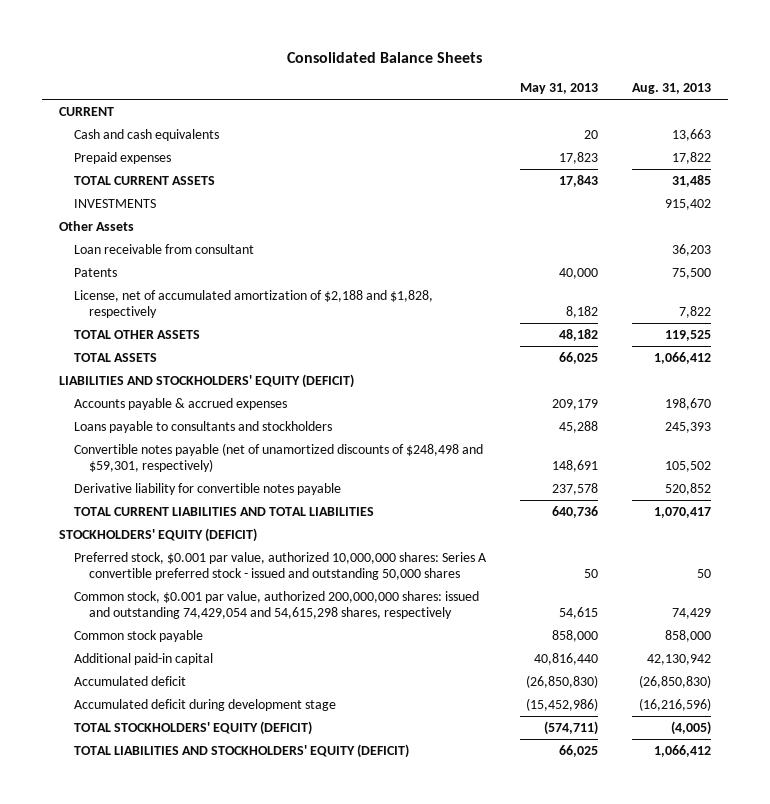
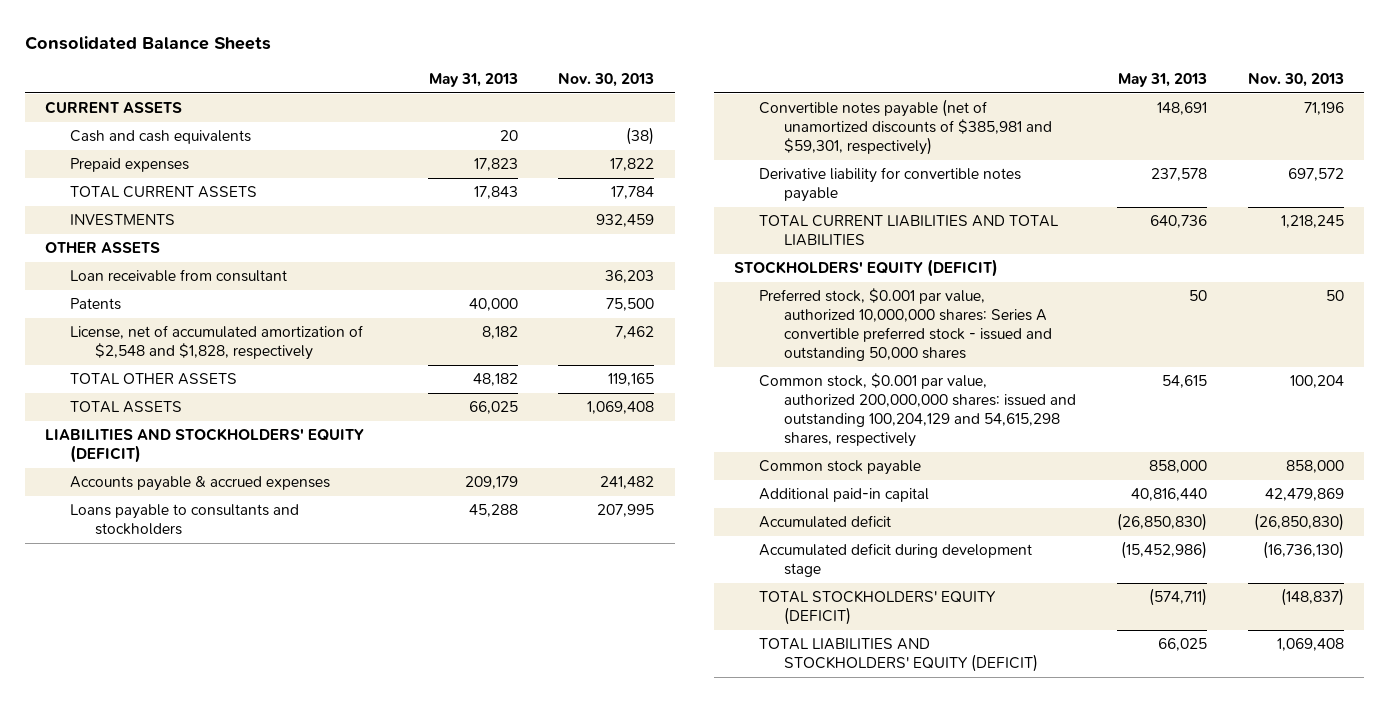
- | May 31, 2013 | Aug. 31, 2013
+ | May 31, 2013 | Nov. 30, 2013
- CURRENT
+ CURRENT ASSETS
- Other Assets
+ OTHER ASSETS
- License, net of accumulated amortization of $2,188 and $1,828, respectively | 8,182 | 7,822
+ License, net of accumulated amortization of $2,548 and $1,828, respectively | 8,182 | 7,462
- Convertible notes payable (net of unamortized discounts of $248,498 and $59,301, respectively) | 148,691 | 105,502
+ Convertible notes payable (net of unamortized discounts of $385,981 and $59,301, respectively) | 148,691 | 71,196
- Common stock, $0.001 par value, authorized 200,000,000 shares: issued and outstanding 74,429,054 and 54,615,298 shares, respectively | 54,615 | 74,429
+ Common stock, $0.001 par value, authorized 200,000,000 shares: issued and outstanding 100,204,129 and 54,615,298 shares, respectively | 54,615 | 100,204

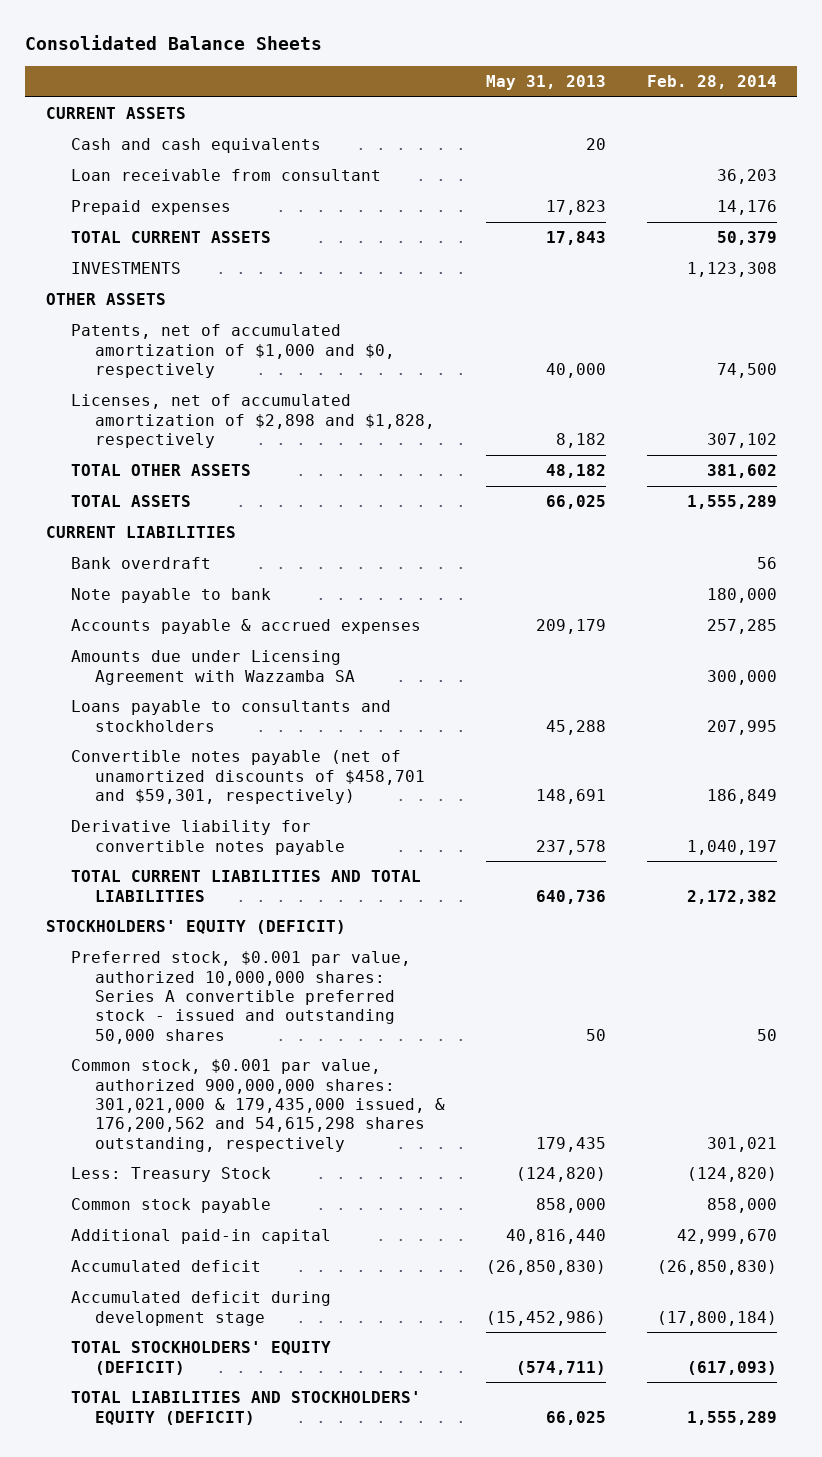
- | May 31, 2013 | Nov. 30, 2013
+ | May 31, 2013 | Feb. 28, 2014
moved up: Loan receivable from consultant | | 36,203
- Patents | 40,000 | 75,500
- License, net of accumulated amortization of $2,548 and $1,828, respectively | 8,182 | 7,462
+ Patents, net of accumulated amortization of $1,000 and $0, respectively | 40,000 | 74,500
+ Licenses, net of accumulated amortization of $2,898 and $1,828, respectively | 8,182 | 307,102
- LIABILITIES AND STOCKHOLDERS' EQUITY (DEFICIT)
+ CURRENT LIABILITIES
+ Bank overdraft | | 56
+ Note payable to bank | | 180,000
+ Amounts due under Licensing Agreement with Wazzamba SA | | 300,000
- Convertible notes payable (net of unamortized discounts of $385,981 and $59,301, respectively) | 148,691 | 71,196
+ Convertible notes payable (net of unamortized discounts of $458,701 and $59,301, respectively) | 148,691 | 186,849
- Common stock, $0.001 par value, authorized 200,000,000 shares: issued and outstanding 100,204,129 and 54,615,298 shares, respectively | 54,615 | 100,204
+ Common stock, $0.001 par value, authorized 900,000,000 shares: 301,021,000 & 179,435,000 issued, & 176,200,562 and 54,615,298 shares outstanding, respectively | 179,435 | 301,021
+ Less: Treasury Stock | (124,820) | (124,820)

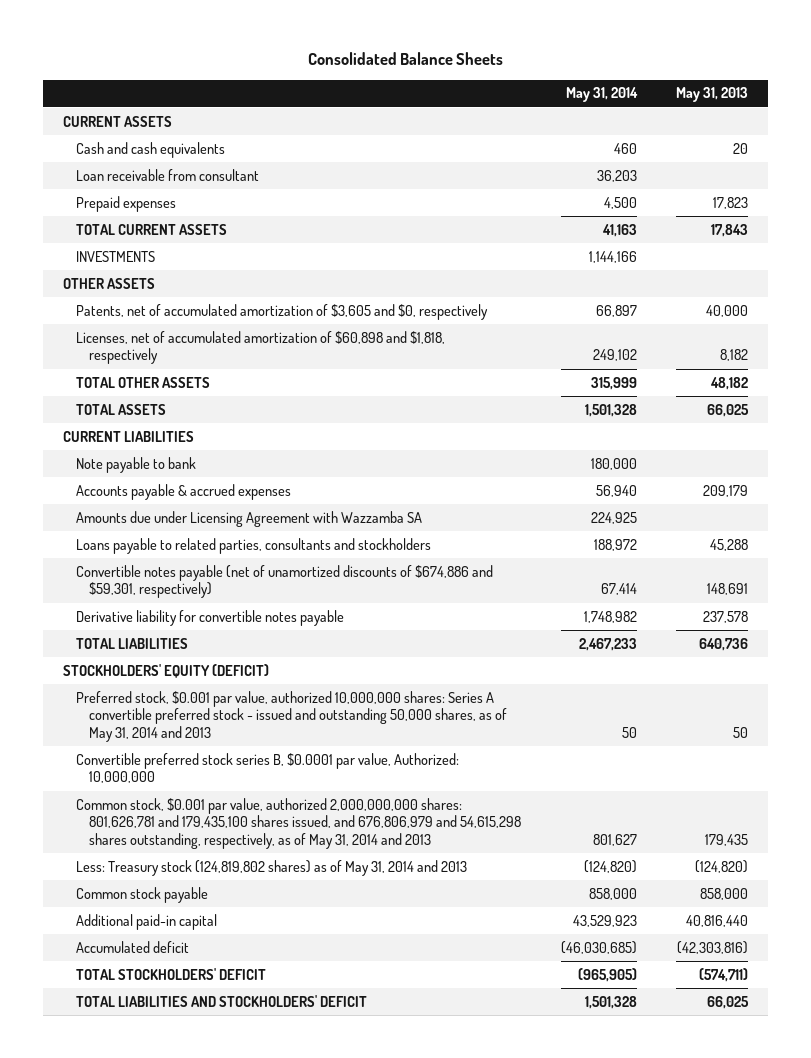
- | May 31, 2013 | Feb. 28, 2014
+ | May 31, 2014 | May 31, 2013
- Patents, net of accumulated amortization of $1,000 and $0, respectively | 40,000 | 74,500
- Licenses, net of accumulated amortization of $2,898 and $1,828, respectively | 8,182 | 307,102
+ Patents, net of accumulated amortization of $3,605 and $0, respectively | 66,897 | 40,000
+ Licenses, net of accumulated amortization of $60,898 and $1,818, respectively | 249,102 | 8,182
- Bank overdraft | | 56
- Loans payable to consultants and stockholders | 45,288 | 207,995
- Convertible notes payable (net of unamortized discounts of $458,701 and $59,301, respectively) | 148,691 | 186,849
+ Loans payable to related parties, consultants and stockholders | 188,972 | 45,288
+ Convertible notes payable (net of unamortized discounts of $674,886 and $59,301, respectively) | 67,414 | 148,691
- TOTAL CURRENT LIABILITIES AND TOTAL LIABILITIES | 640,736 | 2,172,382
+ TOTAL LIABILITIES | 2,467,233 | 640,736
- Preferred stock, $0.001 par value, authorized 10,000,000 shares: Series A convertible preferred stock - issued and outstanding 50,000 shares | 50 | 50
- Common stock, $0.001 par value, authorized 900,000,000 shares: 301,021,000 & 179,435,000 issued, & 176,200,562 and 54,615,298 shares outstanding, respectively | 179,435 | 301,021
- Less: Treasury Stock | (124,820) | (124,820)
+ Preferred stock, $0.001 par value, authorized 10,000,000 shares: Series A convertible preferred stock - issued and outstanding 50,000 shares, as of May 31, 2014 and 2013 | 50 | 50
+ Convertible preferred stock series B, $0.0001 par value, Authorized: 10,000,000
+ Common stock, $0.001 par value, authorized 2,000,000,000 shares: 801,626,781 and 179,435,100 shares issued, and 676,806,979 and 54,615,298 shares outstanding, respectively, as of May 31, 2014 and 2013 | 801,627 | 179,435
+ Less: Treasury stock (124,819,802 shares) as of May 31, 2014 and 2013 | (124,820) | (124,820)
- Accumulated deficit | (26,850,830) | (26,850,830)
- Accumulated deficit during development stage | (15,452,986) | (17,800,184)
- TOTAL STOCKHOLDERS' EQUITY (DEFICIT) | (574,711) | (617,093)
- TOTAL LIABILITIES AND STOCKHOLDERS' EQUITY (DEFICIT) | 66,025 | 1,555,289
+ Accumulated deficit | (46,030,685) | (42,303,816)
+ TOTAL STOCKHOLDERS' DEFICIT | (965,905) | (574,711)
+ TOTAL LIABILITIES AND STOCKHOLDERS' DEFICIT | 1,501,328 | 66,025

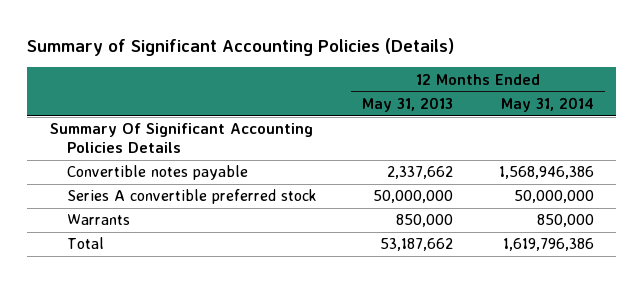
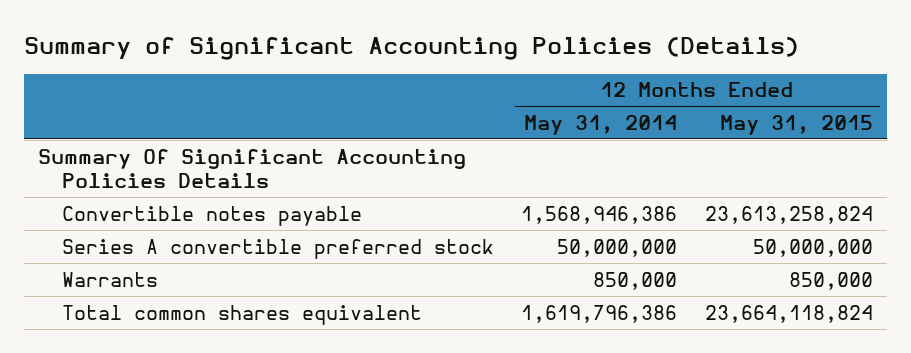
- | 12 Months Ended May 31, 2013 | 12 Months Ended May 31, 2014
+ | 12 Months Ended May 31, 2014 | 12 Months Ended May 31, 2015
- Total | 53,187,662 | 1,619,796,386
+ Total common shares equivalent | 1,619,796,386 | 23,664,118,824

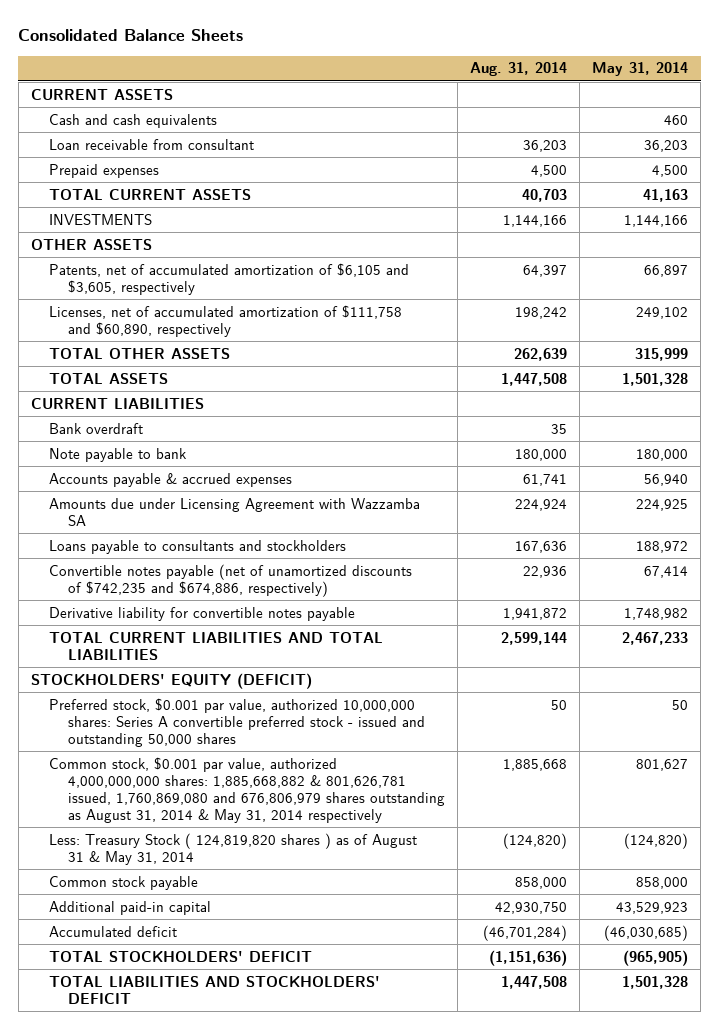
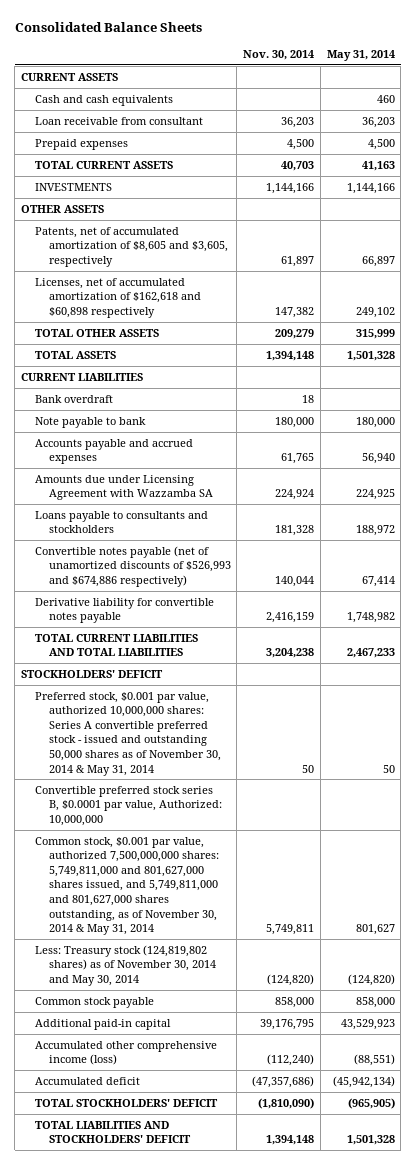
- | Aug. 31, 2014 | May 31, 2014
+ | Nov. 30, 2014 | May 31, 2014
- Patents, net of accumulated amortization of $6,105 and $3,605, respectively | 64,397 | 66,897
- Licenses, net of accumulated amortization of $111,758 and $60,890, respectively | 198,242 | 249,102
+ Patents, net of accumulated amortization of $8,605 and $3,605, respectively | 61,897 | 66,897
+ Licenses, net of accumulated amortization of $162,618 and $60,898 respectively | 147,382 | 249,102
- Accounts payable & accrued expenses | 61,741 | 56,940
+ Accounts payable and accrued expenses | 61,765 | 56,940
- Convertible notes payable (net of unamortized discounts of $742,235 and $674,886, respectively) | 22,936 | 67,414
+ Convertible notes payable (net of unamortized discounts of $526,993 and $674,886 respectively) | 140,044 | 67,414
- STOCKHOLDERS' EQUITY (DEFICIT)
- Preferred stock, $0.001 par value, authorized 10,000,000 shares: Series A convertible preferred stock - issued and outstanding 50,000 shares | 50 | 50
- Common stock, $0.001 par value, authorized 4,000,000,000 shares: 1,885,668,882 & 801,626,781 issued, 1,760,869,080 and 676,806,979 shares outstanding as August 31, 2014 & May 31, 2014 respectively | 1,885,668 | 801,627
- Less: Treasury Stock ( 124,819,820 shares ) as of August 31 & May 31, 2014 | (124,820) | (124,820)
+ STOCKHOLDERS' DEFICIT
+ Preferred stock, $0.001 par value, authorized 10,000,000 shares: Series A convertible preferred stock - issued and outstanding 50,000 shares as of November 30, 2014 & May 31, 2014 | 50 | 50
+ Convertible preferred stock series B, $0.0001 par value, Authorized: 10,000,000
+ Common stock, $0.001 par value, authorized 7,500,000,000 shares: 5,749,811,000 and 801,627,000 shares issued, and 5,749,811,000 and 801,627,000 shares outstanding, as of November 30, 2014 & May 31, 2014 | 5,749,811 | 801,627
+ Less: Treasury stock (124,819,802 shares) as of November 30, 2014 and May 30, 2014 | (124,820) | (124,820)
- Accumulated deficit | (46,701,284) | (46,030,685)
+ Accumulated other comprehensive income (loss) | (112,240) | (88,551)
+ Accumulated deficit | (47,357,686) | (45,942,134)

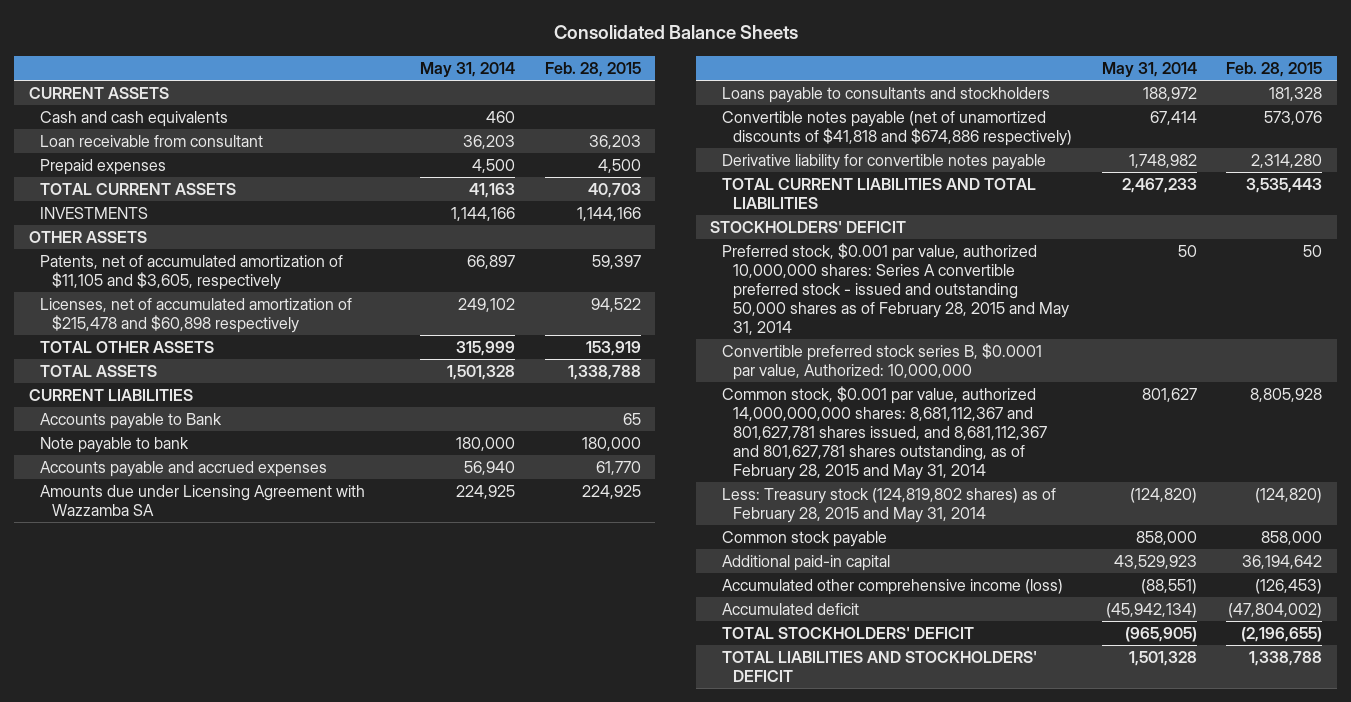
- | Nov. 30, 2014 | May 31, 2014
+ | May 31, 2014 | Feb. 28, 2015
- Patents, net of accumulated amortization of $8,605 and $3,605, respectively | 61,897 | 66,897
- Licenses, net of accumulated amortization of $162,618 and $60,898 respectively | 147,382 | 249,102
+ Patents, net of accumulated amortization of $11,105 and $3,605, respectively | 66,897 | 59,397
+ Licenses, net of accumulated amortization of $215,478 and $60,898 respectively | 249,102 | 94,522
- Bank overdraft | 18 |
+ Accounts payable to Bank | | 65
- Convertible notes payable (net of unamortized discounts of $526,993 and $674,886 respectively) | 140,044 | 67,414
+ Convertible notes payable (net of unamortized discounts of $41,818 and $674,886 respectively) | 67,414 | 573,076
- Preferred stock, $0.001 par value, authorized 10,000,000 shares: Series A convertible preferred stock - issued and outstanding 50,000 shares as of November 30, 2014 & May 31, 2014 | 50 | 50
+ Preferred stock, $0.001 par value, authorized 10,000,000 shares: Series A convertible preferred stock - issued and outstanding 50,000 shares as of February 28, 2015 and May 31, 2014 | 50 | 50
- Common stock, $0.001 par value, authorized 7,500,000,000 shares: 5,749,811,000 and 801,627,000 shares issued, and 5,749,811,000 and 801,627,000 shares outstanding, as of November 30, 2014 & May 31, 2014 | 5,749,811 | 801,627
- Less: Treasury stock (124,819,802 shares) as of November 30, 2014 and May 30, 2014 | (124,820) | (124,820)
+ Common stock, $0.001 par value, authorized 14,000,000,000 shares: 8,681,112,367 and 801,627,781 shares issued, and 8,681,112,367 and 801,627,781 shares outstanding, as of February 28, 2015 and May 31, 2014 | 801,627 | 8,805,928
+ Less: Treasury stock (124,819,802 shares) as of February 28, 2015 and May 31, 2014 | (124,820) | (124,820)

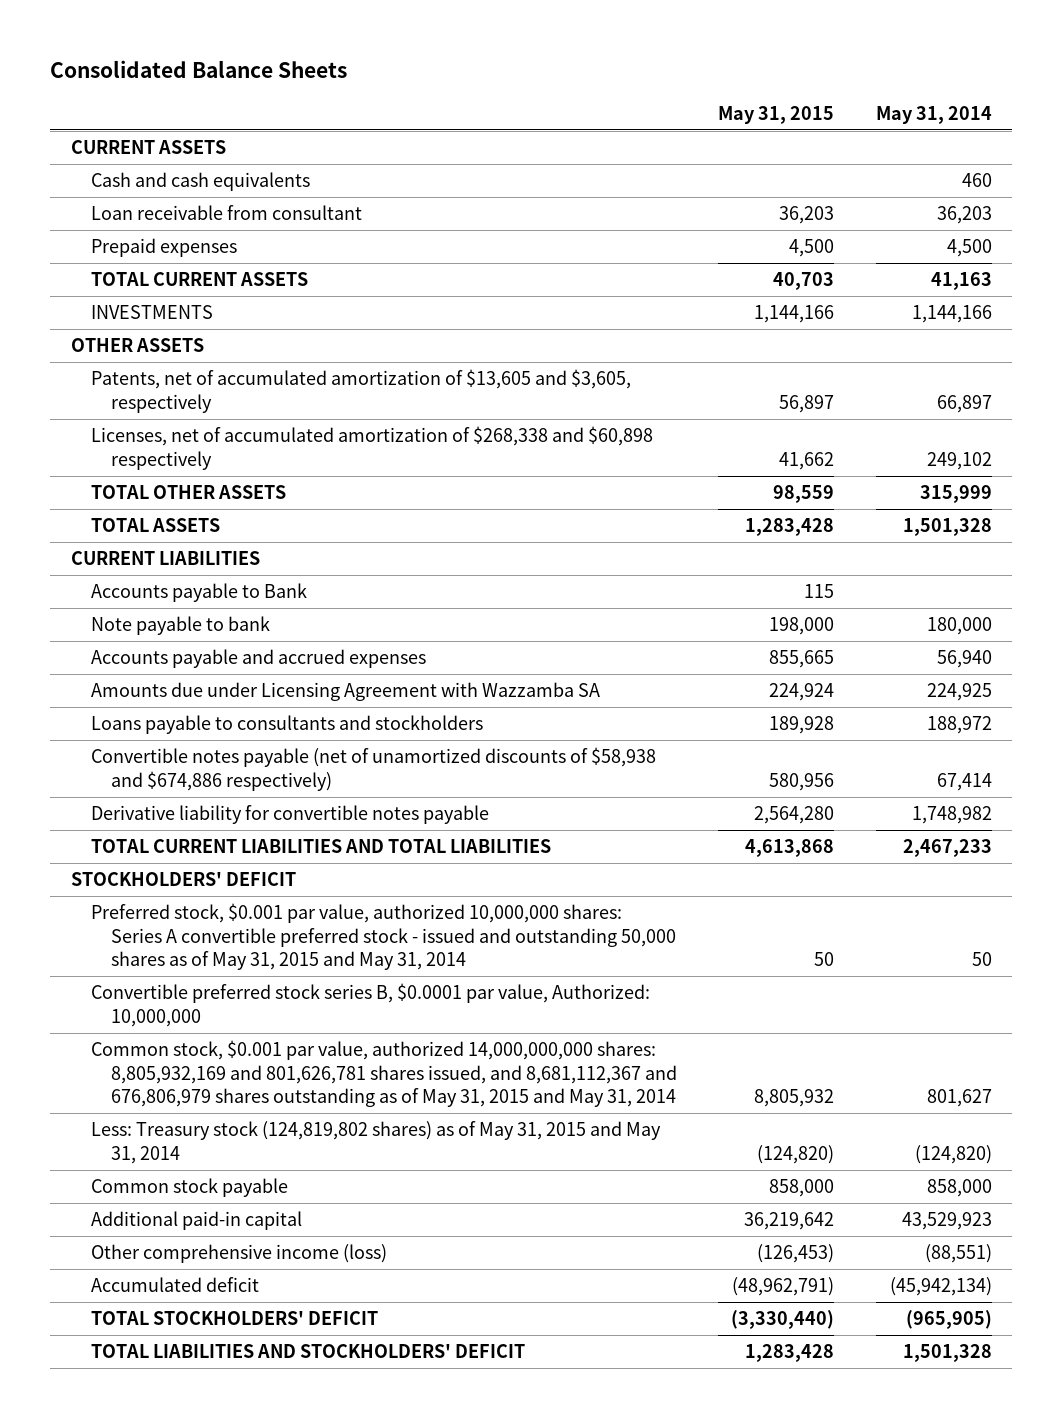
- | May 31, 2014 | Feb. 28, 2015
+ | May 31, 2015 | May 31, 2014
- Patents, net of accumulated amortization of $11,105 and $3,605, respectively | 66,897 | 59,397
- Licenses, net of accumulated amortization of $215,478 and $60,898 respectively | 249,102 | 94,522
+ Patents, net of accumulated amortization of $13,605 and $3,605, respectively | 56,897 | 66,897
+ Licenses, net of accumulated amortization of $268,338 and $60,898 respectively | 41,662 | 249,102
- Convertible notes payable (net of unamortized discounts of $41,818 and $674,886 respectively) | 67,414 | 573,076
+ Convertible notes payable (net of unamortized discounts of $58,938 and $674,886 respectively) | 580,956 | 67,414
- Preferred stock, $0.001 par value, authorized 10,000,000 shares: Series A convertible preferred stock - issued and outstanding 50,000 shares as of February 28, 2015 and May 31, 2014 | 50 | 50
+ Preferred stock, $0.001 par value, authorized 10,000,000 shares: Series A convertible preferred stock - issued and outstanding 50,000 shares as of May 31, 2015 and May 31, 2014 | 50 | 50
- Common stock, $0.001 par value, authorized 14,000,000,000 shares: 8,681,112,367 and 801,627,781 shares issued, and 8,681,112,367 and 801,627,781 shares outstanding, as of February 28, 2015 and May 31, 2014 | 801,627 | 8,805,928
- Less: Treasury stock (124,819,802 shares) as of February 28, 2015 and May 31, 2014 | (124,820) | (124,820)
+ Common stock, $0.001 par value, authorized 14,000,000,000 shares: 8,805,932,169 and 801,626,781 shares issued, and 8,681,112,367 and 676,806,979 shares outstanding as of May 31, 2015 and May 31, 2014 | 8,805,932 | 801,627
+ Less: Treasury stock (124,819,802 shares) as of May 31, 2015 and May 31, 2014 | (124,820) | (124,820)
- Accumulated other comprehensive income (loss) | (88,551) | (126,453)
+ Other comprehensive income (loss) | (126,453) | (88,551)

